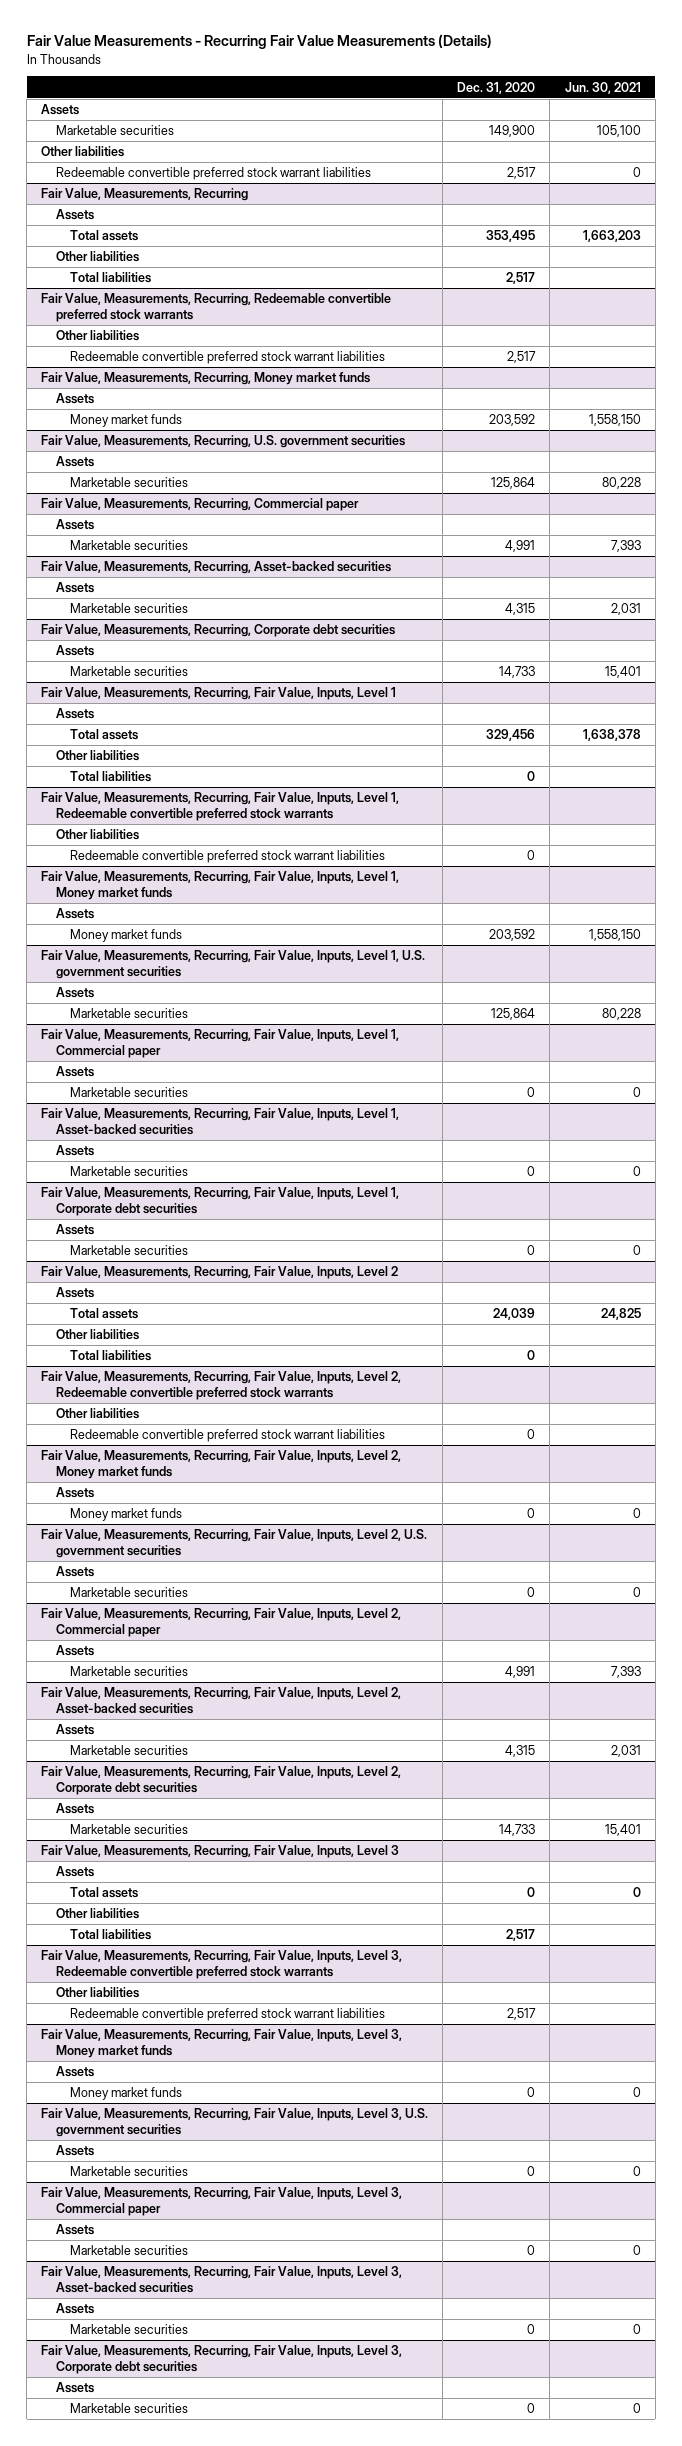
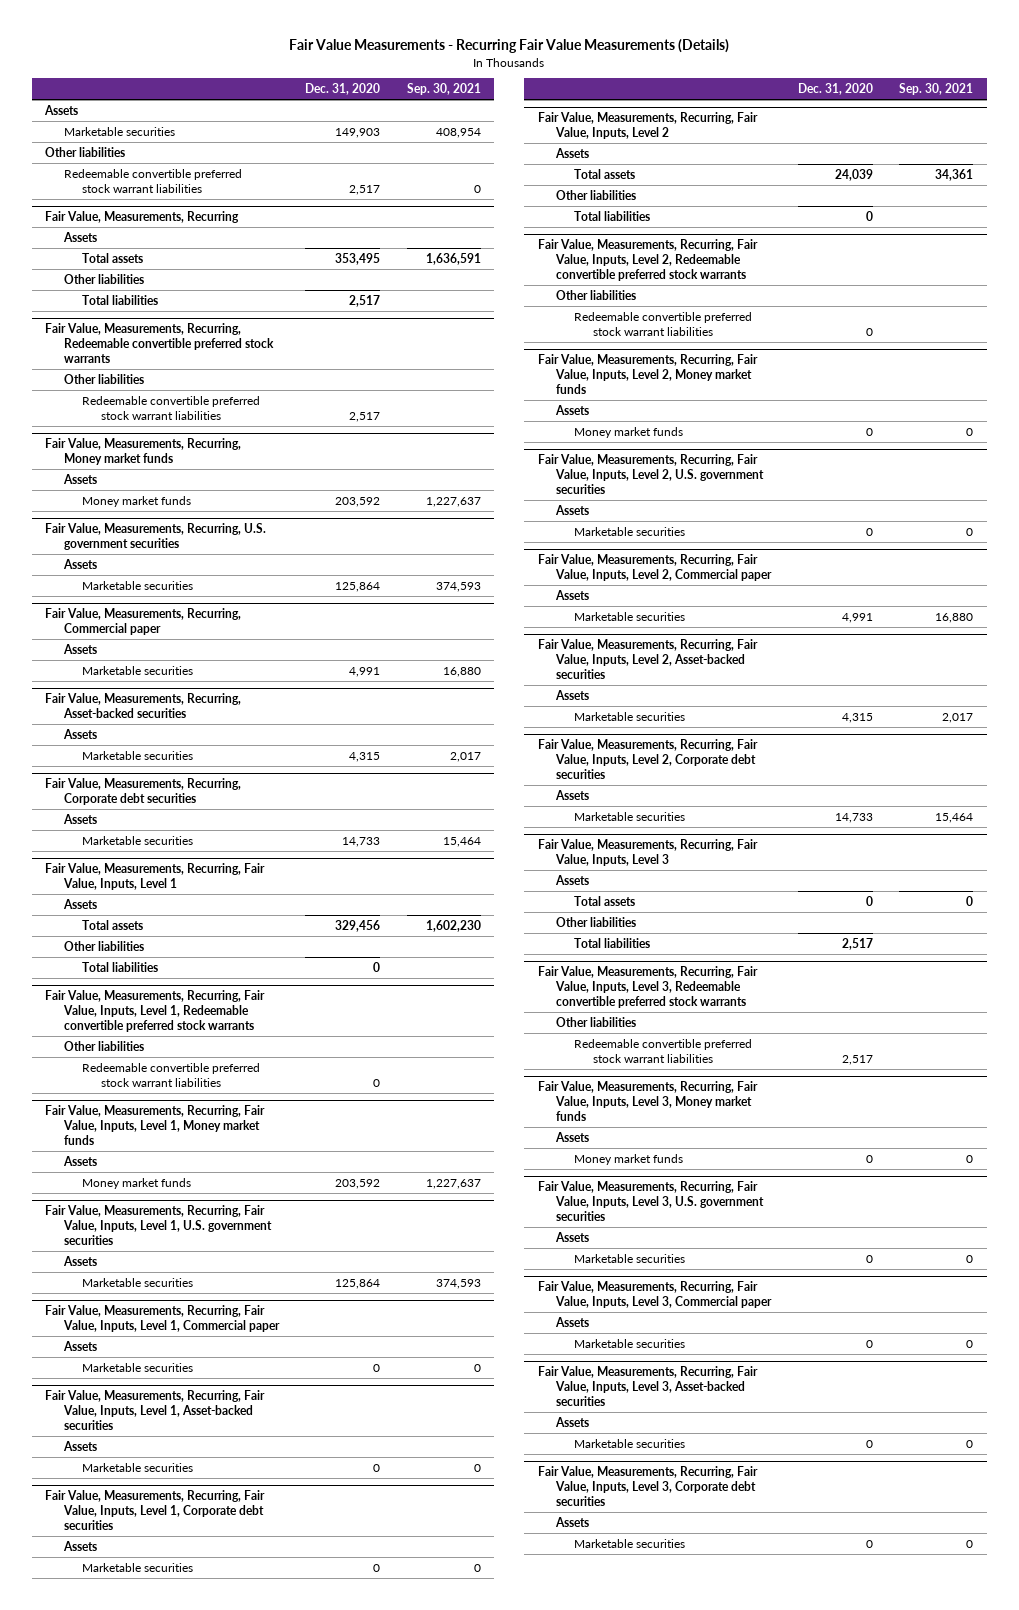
- | Dec. 31, 2020 | Jun. 30, 2021
+ | Dec. 31, 2020 | Sep. 30, 2021
- Marketable securities | 149,900 | 105,100
+ Marketable securities | 149,903 | 408,954

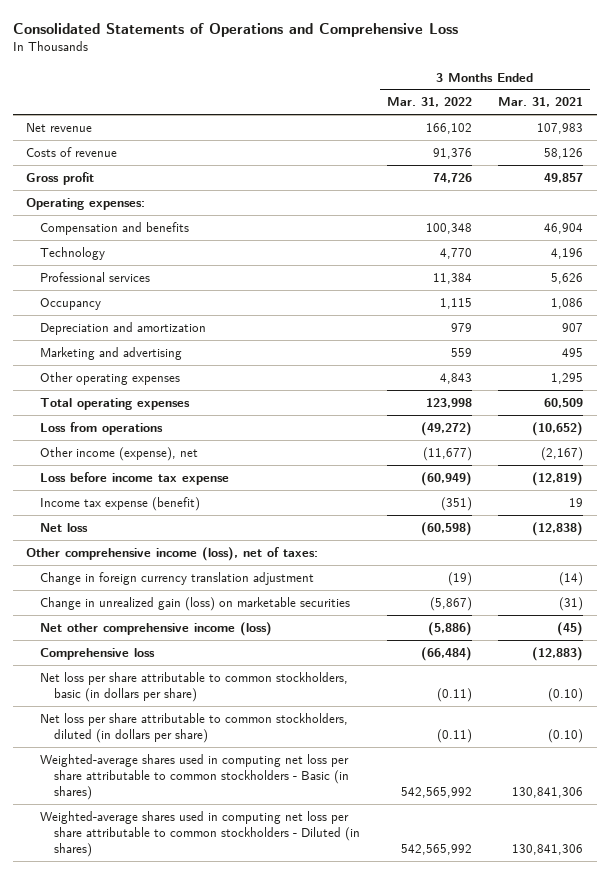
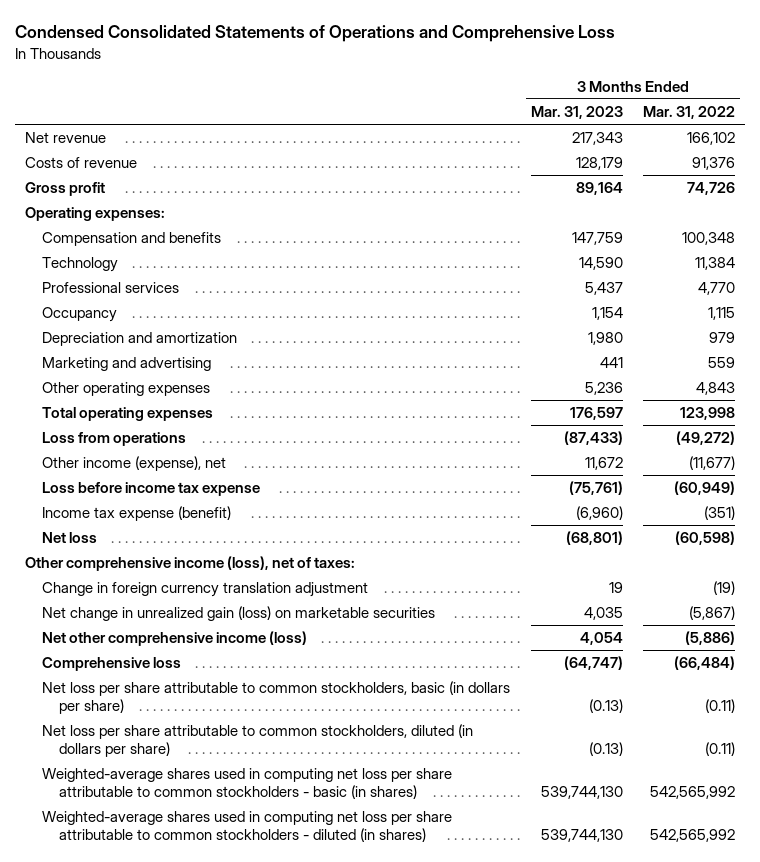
- Consolidated Statements of Operations and Comprehensive Loss
+ Condensed Consolidated Statements of Operations and Comprehensive Loss
- | 3 Months Ended Mar. 31, 2022 | 3 Months Ended Mar. 31, 2021
+ | 3 Months Ended Mar. 31, 2023 | 3 Months Ended Mar. 31, 2022
- Technology | 4,770 | 4,196
- Professional services | 11,384 | 5,626
+ Technology | 14,590 | 11,384
+ Professional services | 5,437 | 4,770
- Change in unrealized gain (loss) on marketable securities | (5,867) | (31)
+ Net change in unrealized gain (loss) on marketable securities | 4,035 | (5,867)
- Weighted-average shares used in computing net loss per share attributable to common stockholders - Basic (in shares) | 542,565,992 | 130,841,306
- Weighted-average shares used in computing net loss per share attributable to common stockholders - Diluted (in shares) | 542,565,992 | 130,841,306
+ Weighted-average shares used in computing net loss per share attributable to common stockholders - basic (in shares) | 539,744,130 | 542,565,992
+ Weighted-average shares used in computing net loss per share attributable to common stockholders - diluted (in shares) | 539,744,130 | 542,565,992

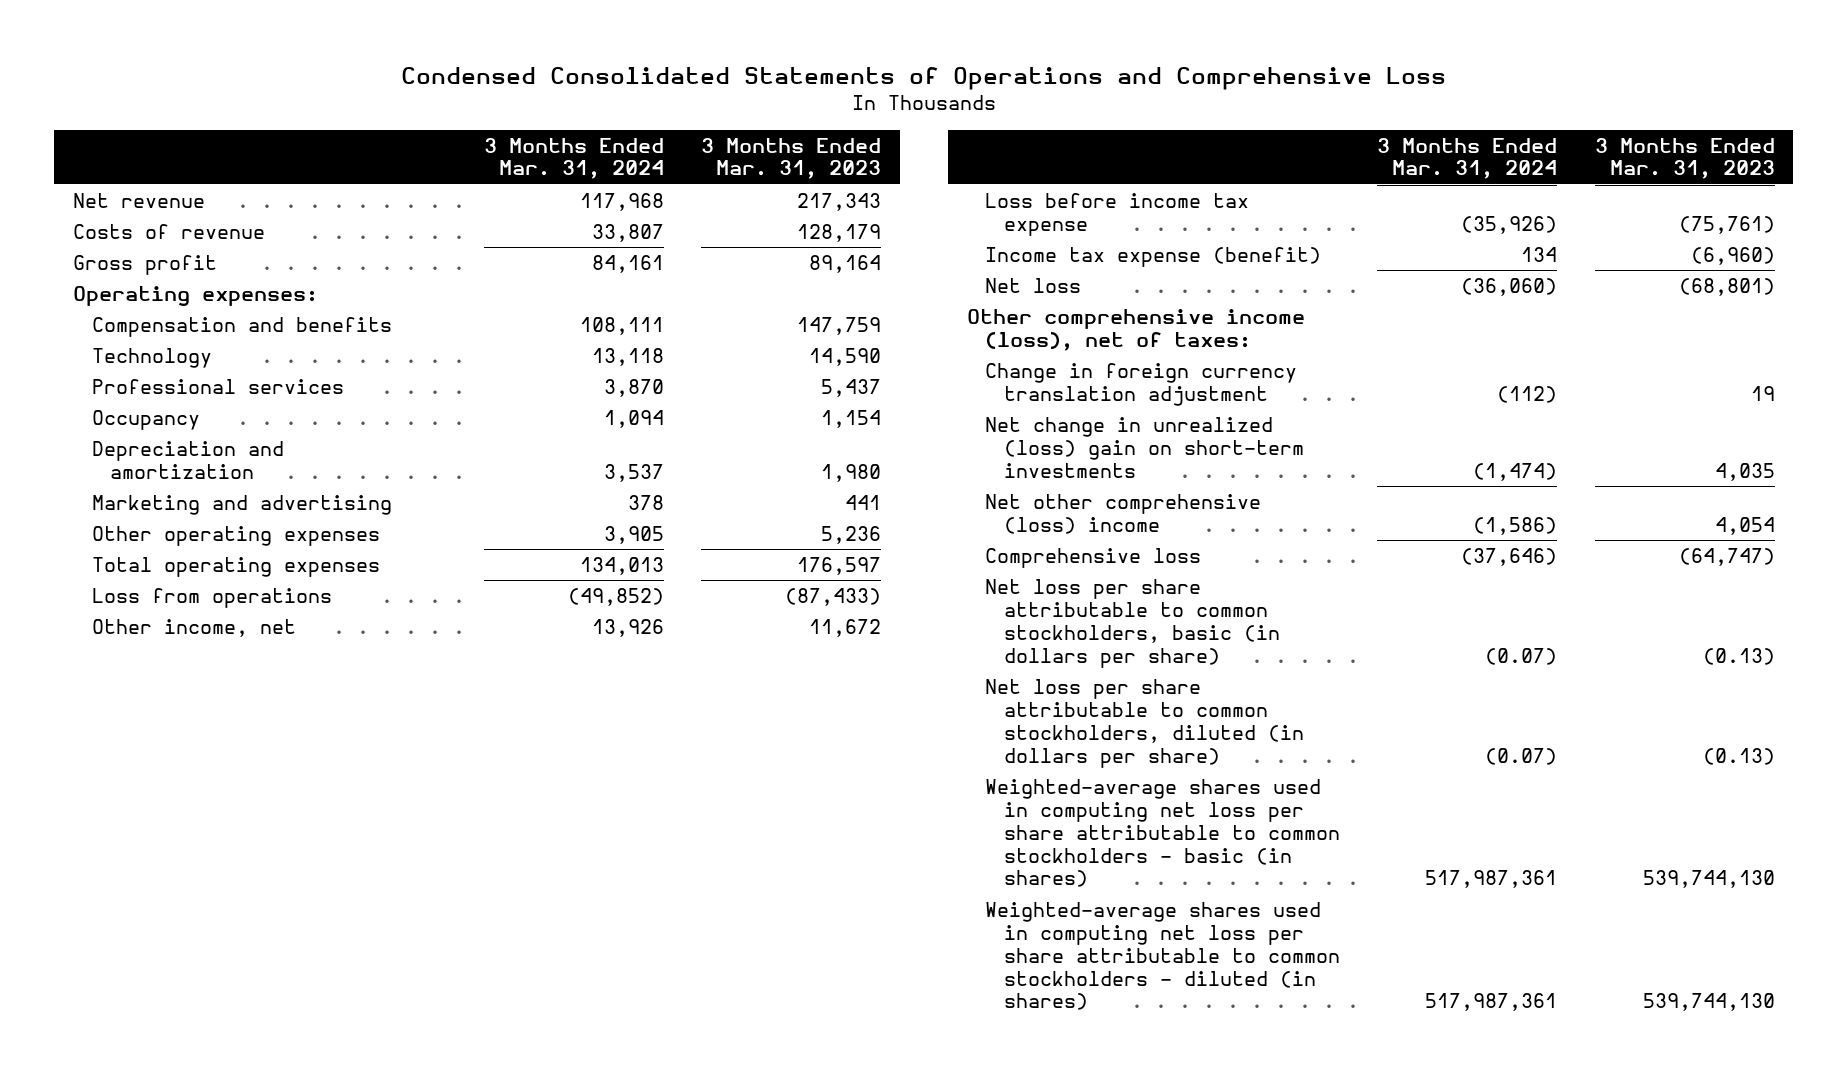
- | 3 Months Ended Mar. 31, 2023 | 3 Months Ended Mar. 31, 2022
+ | 3 Months Ended Mar. 31, 2024 | 3 Months Ended Mar. 31, 2023
- Other income (expense), net | 11,672 | (11,677)
+ Other income, net | 13,926 | 11,672
- Net change in unrealized gain (loss) on marketable securities | 4,035 | (5,867)
- Net other comprehensive income (loss) | 4,054 | (5,886)
+ Net change in unrealized (loss) gain on short-term investments | (1,474) | 4,035
+ Net other comprehensive (loss) income | (1,586) | 4,054

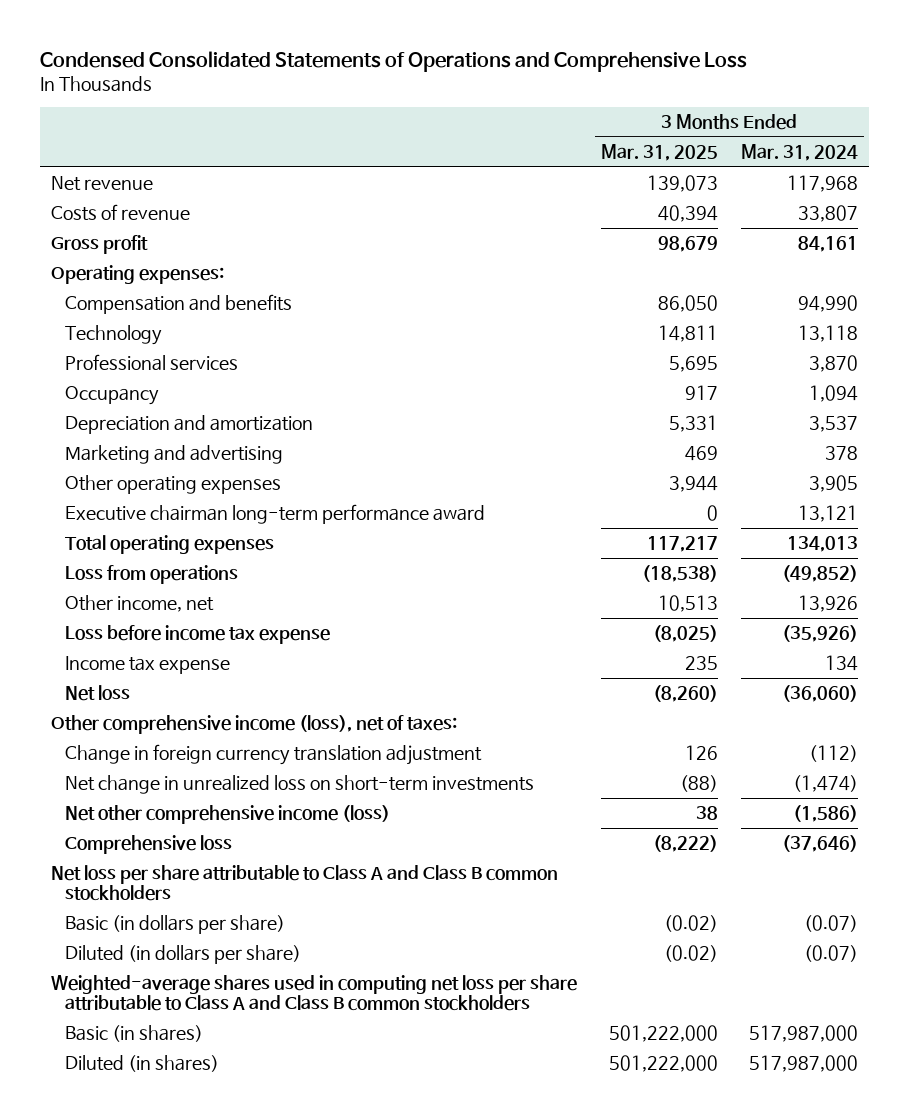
- | 3 Months Ended Mar. 31, 2024 | 3 Months Ended Mar. 31, 2023
+ | 3 Months Ended Mar. 31, 2025 | 3 Months Ended Mar. 31, 2024
- Compensation and benefits | 108,111 | 147,759
+ Compensation and benefits | 86,050 | 94,990
+ Executive chairman long-term performance award | 0 | 13,121
- Income tax expense (benefit) | 134 | (6,960)
+ Income tax expense | 235 | 134
- Net change in unrealized (loss) gain on short-term investments | (1,474) | 4,035
- Net other comprehensive (loss) income | (1,586) | 4,054
+ Net change in unrealized loss on short-term investments | (88) | (1,474)
+ Net other comprehensive income (loss) | 38 | (1,586)
- Net loss per share attributable to common stockholders, basic (in dollars per share) | (0.07) | (0.13)
- Net loss per share attributable to common stockholders, diluted (in dollars per share) | (0.07) | (0.13)
- Weighted-average shares used in computing net loss per share attributable to common stockholders - basic (in shares) | 517,987,361 | 539,744,130
- Weighted-average shares used in computing net loss per share attributable to common stockholders - diluted (in shares) | 517,987,361 | 539,744,130
+ Net loss per share attributable to Class A and Class B common stockholders
+ Basic (in dollars per share) | (0.02) | (0.07)
+ Diluted (in dollars per share) | (0.02) | (0.07)
+ Weighted-average shares used in computing net loss per share attributable to Class A and Class B common stockholders
+ Basic (in shares) | 501,222,000 | 517,987,000
+ Diluted (in shares) | 501,222,000 | 517,987,000

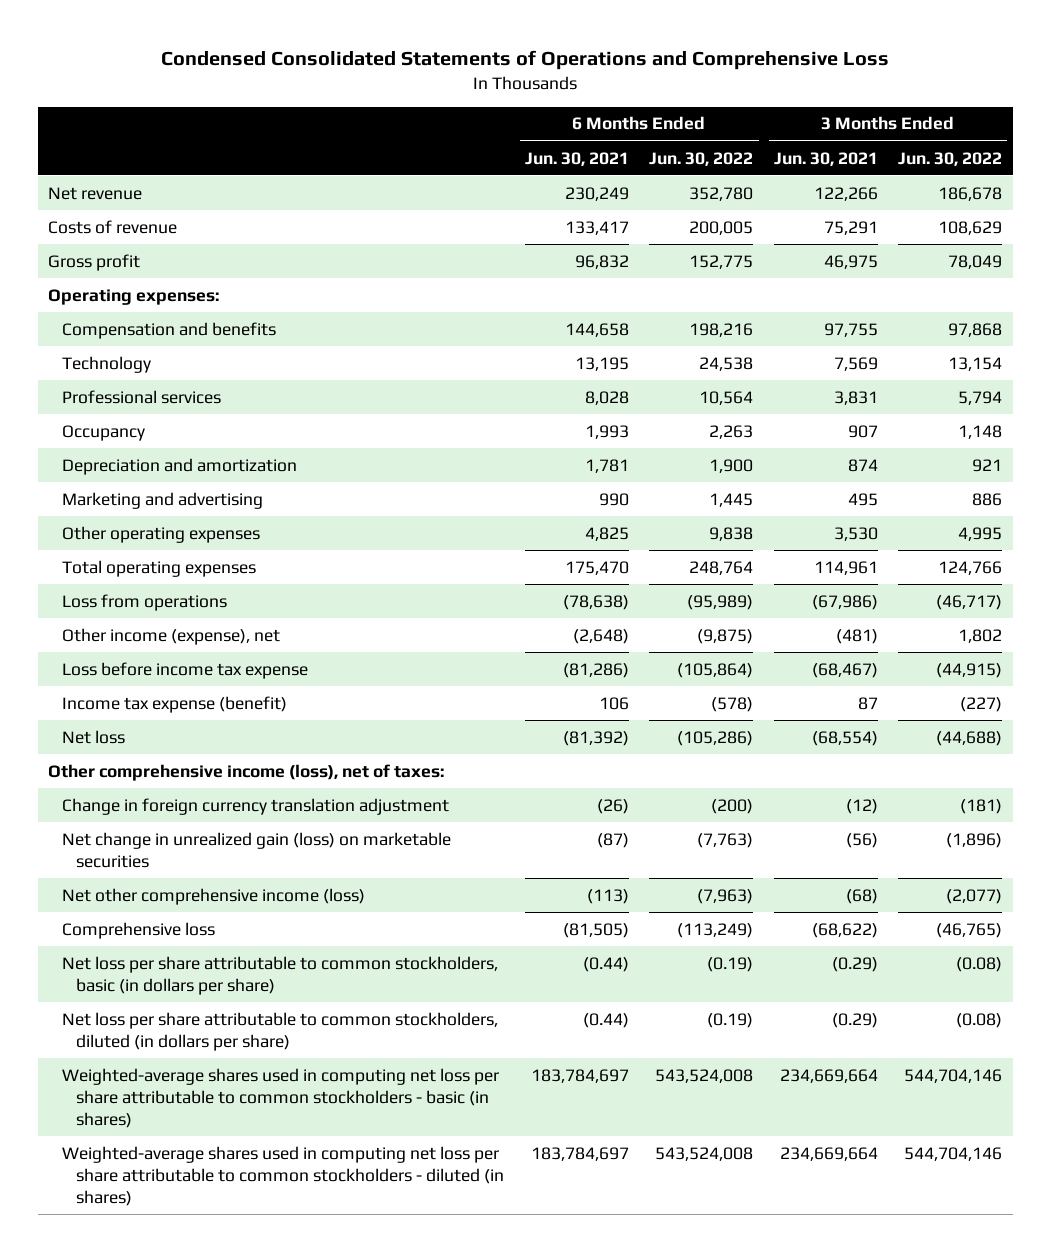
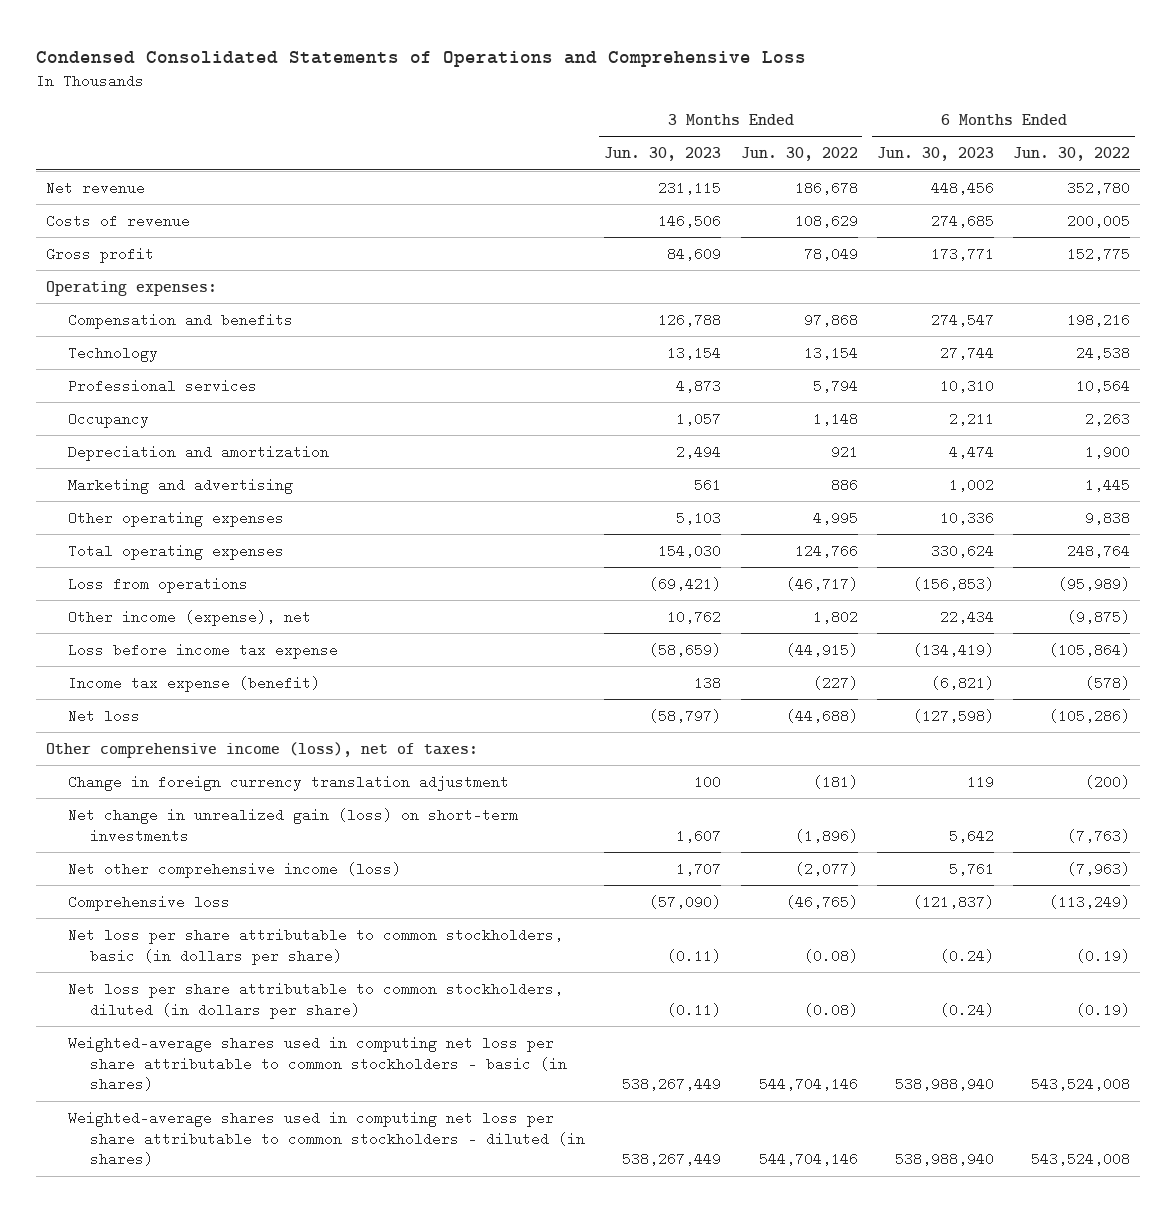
- | 6 Months Ended Jun. 30, 2021 | 6 Months Ended Jun. 30, 2022 | 3 Months Ended Jun. 30, 2021 | 3 Months Ended Jun. 30, 2022
+ | 3 Months Ended Jun. 30, 2023 | 3 Months Ended Jun. 30, 2022 | 6 Months Ended Jun. 30, 2023 | 6 Months Ended Jun. 30, 2022
- Net change in unrealized gain (loss) on marketable securities | (87) | (7,763) | (56) | (1,896)
+ Net change in unrealized gain (loss) on short-term investments | 1,607 | (1,896) | 5,642 | (7,763)

